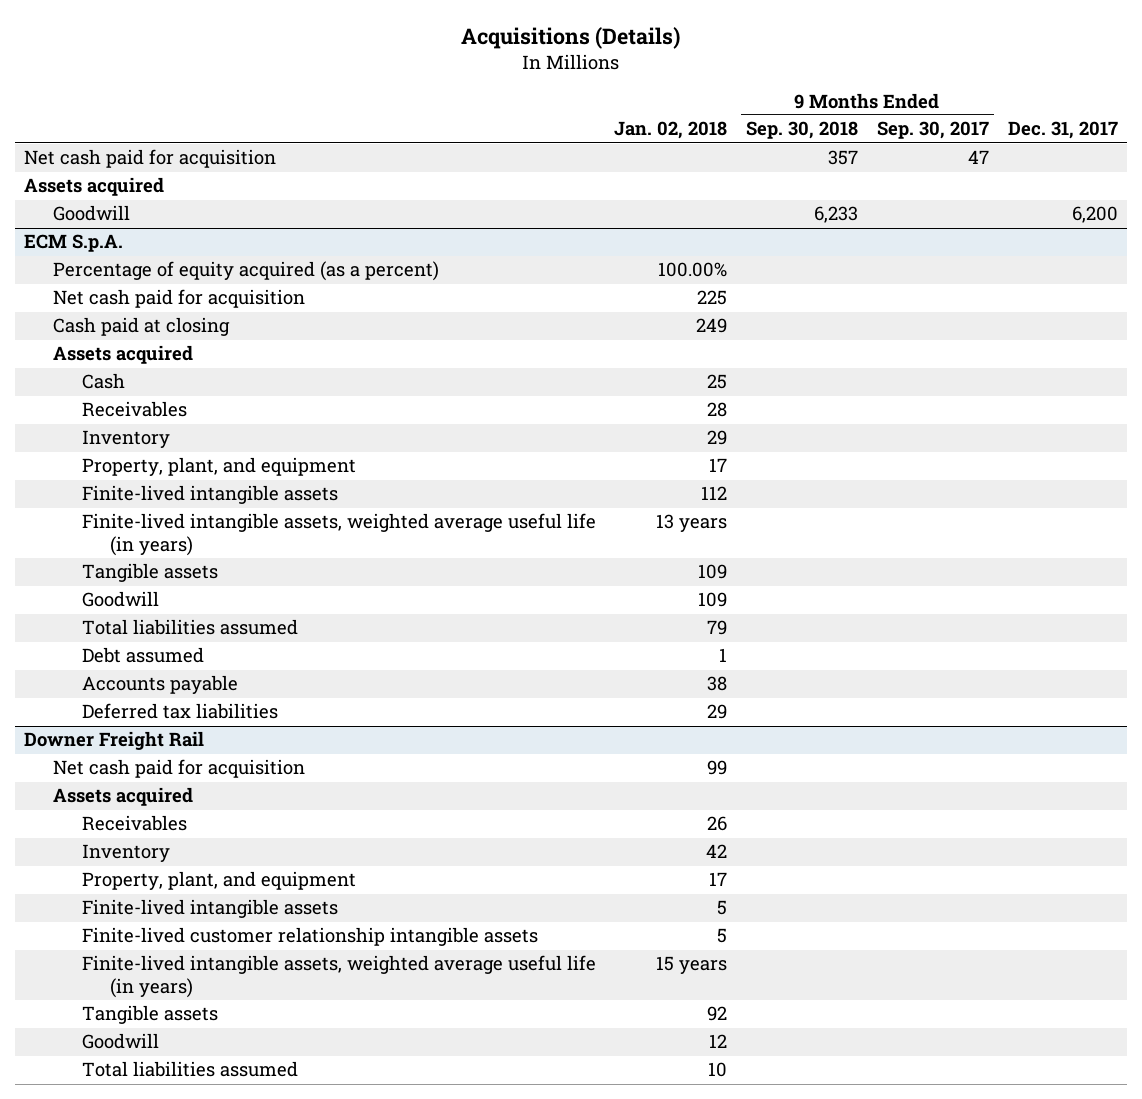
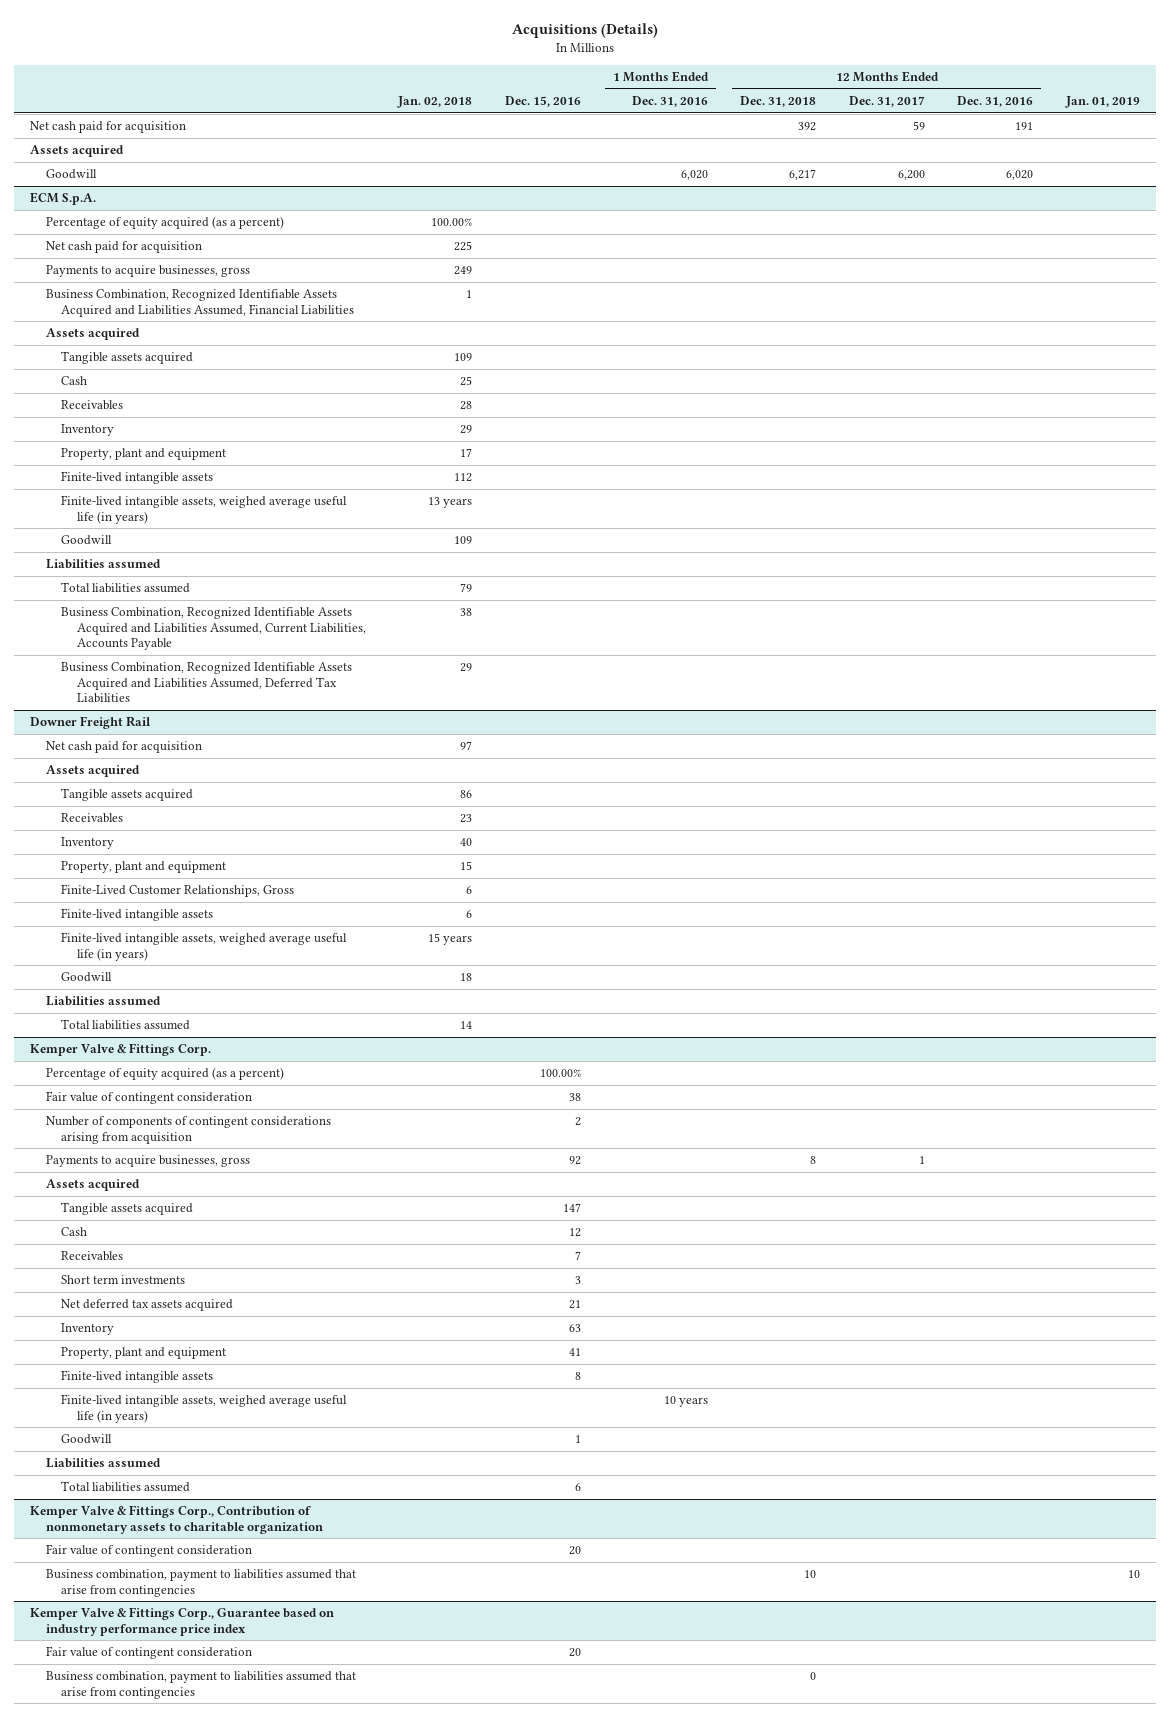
- | Jan. 02, 2018 | 9 Months Ended Sep. 30, 2018 | 9 Months Ended Sep. 30, 2017 | Dec. 31, 2017
+ | Jan. 02, 2018 | Dec. 15, 2016 | 1 Months Ended Dec. 31, 2016 | 12 Months Ended Dec. 31, 2018 | 12 Months Ended Dec. 31, 2017 | 12 Months Ended Dec. 31, 2016 | Jan. 01, 2019
@ ECM S.p.A.
- Cash paid at closing | 249 | | |
+ Payments to acquire businesses, gross | 249 | | | | | |
+ Business Combination, Recognized Identifiable Assets Acquired and Liabilities Assumed, Financial Liabilities | 1 | | | | | |
+ Tangible assets acquired | 109 | | | | | |
- Property, plant, and equipment | 17 | | |
+ Property, plant and equipment | 17 | | | | | |
- Finite-lived intangible assets, weighted average useful life (in years) | 13 years | | |
- Tangible assets | 109 | | |
+ Finite-lived intangible assets, weighed average useful life (in years) | 13 years | | | | | |
+ Liabilities assumed
- Debt assumed | 1 | | |
- Accounts payable | 38 | | |
- Deferred tax liabilities | 29 | | |
+ Business Combination, Recognized Identifiable Assets Acquired and Liabilities Assumed, Current Liabilities, Accounts Payable | 38 | | | | | |
+ Business Combination, Recognized Identifiable Assets Acquired and Liabilities Assumed, Deferred Tax Liabilities | 29 | | | | | |
@ Downer Freight Rail
- Net cash paid for acquisition | 99 | | |
+ Net cash paid for acquisition | 97 | | | | | |
- Receivables | 26 | | |
- Inventory | 42 | | |
- Property, plant, and equipment | 17 | | |
- Finite-lived intangible assets | 5 | | |
- Finite-lived customer relationship intangible assets | 5 | | |
- Finite-lived intangible assets, weighted average useful life (in years) | 15 years | | |
- Tangible assets | 92 | | |
- Goodwill | 12 | | |
- Total liabilities assumed | 10 | | |
+ Tangible assets acquired | 86 | | | | | |
+ Receivables | 23 | | | | | |
+ Inventory | 40 | | | | | |
+ Property, plant and equipment | 15 | | | | | |
+ Finite-Lived Customer Relationships, Gross | 6 | | | | | |
+ Finite-lived intangible assets | 6 | | | | | |
+ Finite-lived intangible assets, weighed average useful life (in years) | 15 years | | | | | |
+ Goodwill | 18 | | | | | |
+ Liabilities assumed
+ Total liabilities assumed | 14 | | | | | |
+ Kemper Valve & Fittings Corp.
+ Percentage of equity acquired (as a percent) | | 100.00% | | | | |
+ Fair value of contingent consideration | | 38 | | | | |
+ Number of components of contingent considerations arising from acquisition | | 2 | | | | |
+ Payments to acquire businesses, gross | | 92 | | 8 | 1 | |
+ Assets acquired
+ Tangible assets acquired | | 147 | | | | |
+ Cash | | 12 | | | | |
+ Receivables | | 7 | | | | |
+ Short term investments | | 3 | | | | |
+ Net deferred tax assets acquired | | 21 | | | | |
+ Inventory | | 63 | | | | |
+ Property, plant and equipment | | 41 | | | | |
+ Finite-lived intangible assets | | 8 | | | | |
+ Finite-lived intangible assets, weighed average useful life (in years) | | | 10 years | | | |
+ Goodwill | | 1 | | | | |
+ Liabilities assumed
+ Total liabilities assumed | | 6 | | | | |
+ Kemper Valve & Fittings Corp., Contribution of nonmonetary assets to charitable organization
+ Fair value of contingent consideration | | 20 | | | | |
+ Business combination, payment to liabilities assumed that arise from contingencies | | | | 10 | | | 10
+ Kemper Valve & Fittings Corp., Guarantee based on industry performance price index
+ Fair value of contingent consideration | | 20 | | | | |
+ Business combination, payment to liabilities assumed that arise from contingencies | | | | 0 | | |

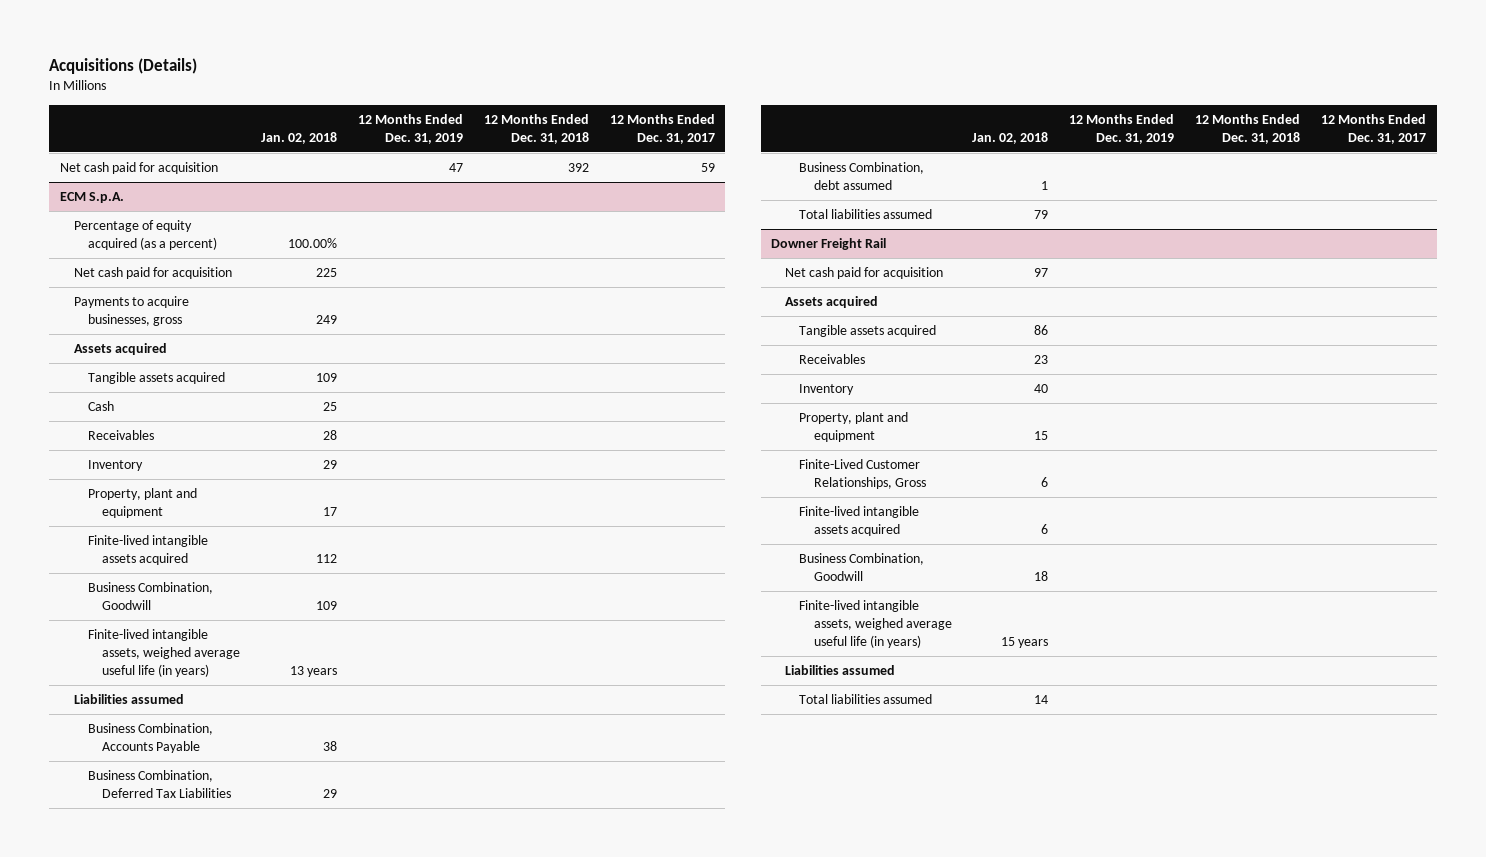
- | Jan. 02, 2018 | Dec. 15, 2016 | 1 Months Ended Dec. 31, 2016 | 12 Months Ended Dec. 31, 2018 | 12 Months Ended Dec. 31, 2017 | 12 Months Ended Dec. 31, 2016 | Jan. 01, 2019
+ | Jan. 02, 2018 | 12 Months Ended Dec. 31, 2019 | 12 Months Ended Dec. 31, 2018 | 12 Months Ended Dec. 31, 2017
- Assets acquired
- Goodwill | | | 6,020 | 6,217 | 6,200 | 6,020 |
@ ECM S.p.A.
- Business Combination, Recognized Identifiable Assets Acquired and Liabilities Assumed, Financial Liabilities | 1 | | | | | |
- Finite-lived intangible assets | 112 | | | | | |
+ Finite-lived intangible assets acquired | 112 | | |
+ Business Combination, Goodwill | 109 | | |
- Goodwill | 109 | | | | | |
+ Business Combination, Accounts Payable | 38 | | |
+ Business Combination, Deferred Tax Liabilities | 29 | | |
+ Business Combination, debt assumed | 1 | | |
- Business Combination, Recognized Identifiable Assets Acquired and Liabilities Assumed, Current Liabilities, Accounts Payable | 38 | | | | | |
- Business Combination, Recognized Identifiable Assets Acquired and Liabilities Assumed, Deferred Tax Liabilities | 29 | | | | | |
@ Downer Freight Rail
- Finite-lived intangible assets | 6 | | | | | |
+ Finite-lived intangible assets acquired | 6 | | |
+ Business Combination, Goodwill | 18 | | |
- Goodwill | 18 | | | | | |
- Kemper Valve & Fittings Corp.
- Percentage of equity acquired (as a percent) | | 100.00% | | | | |
- Fair value of contingent consideration | | 38 | | | | |
- Number of components of contingent considerations arising from acquisition | | 2 | | | | |
- Payments to acquire businesses, gross | | 92 | | 8 | 1 | |
- Assets acquired
- Tangible assets acquired | | 147 | | | | |
- Cash | | 12 | | | | |
- Receivables | | 7 | | | | |
- Short term investments | | 3 | | | | |
- Net deferred tax assets acquired | | 21 | | | | |
- Inventory | | 63 | | | | |
- Property, plant and equipment | | 41 | | | | |
- Finite-lived intangible assets | | 8 | | | | |
- Finite-lived intangible assets, weighed average useful life (in years) | | | 10 years | | | |
- Goodwill | | 1 | | | | |
- Liabilities assumed
- Total liabilities assumed | | 6 | | | | |
- Kemper Valve & Fittings Corp., Contribution of nonmonetary assets to charitable organization
- Fair value of contingent consideration | | 20 | | | | |
- Business combination, payment to liabilities assumed that arise from contingencies | | | | 10 | | | 10
- Kemper Valve & Fittings Corp., Guarantee based on industry performance price index
- Fair value of contingent consideration | | 20 | | | | |
- Business combination, payment to liabilities assumed that arise from contingencies | | | | 0 | | |

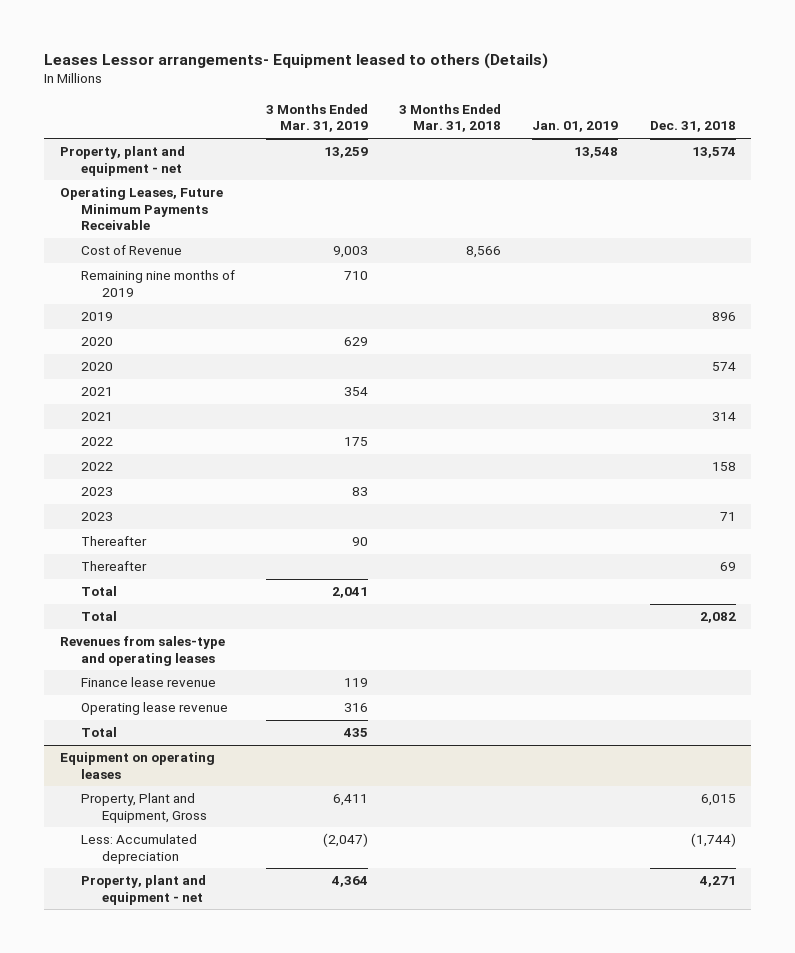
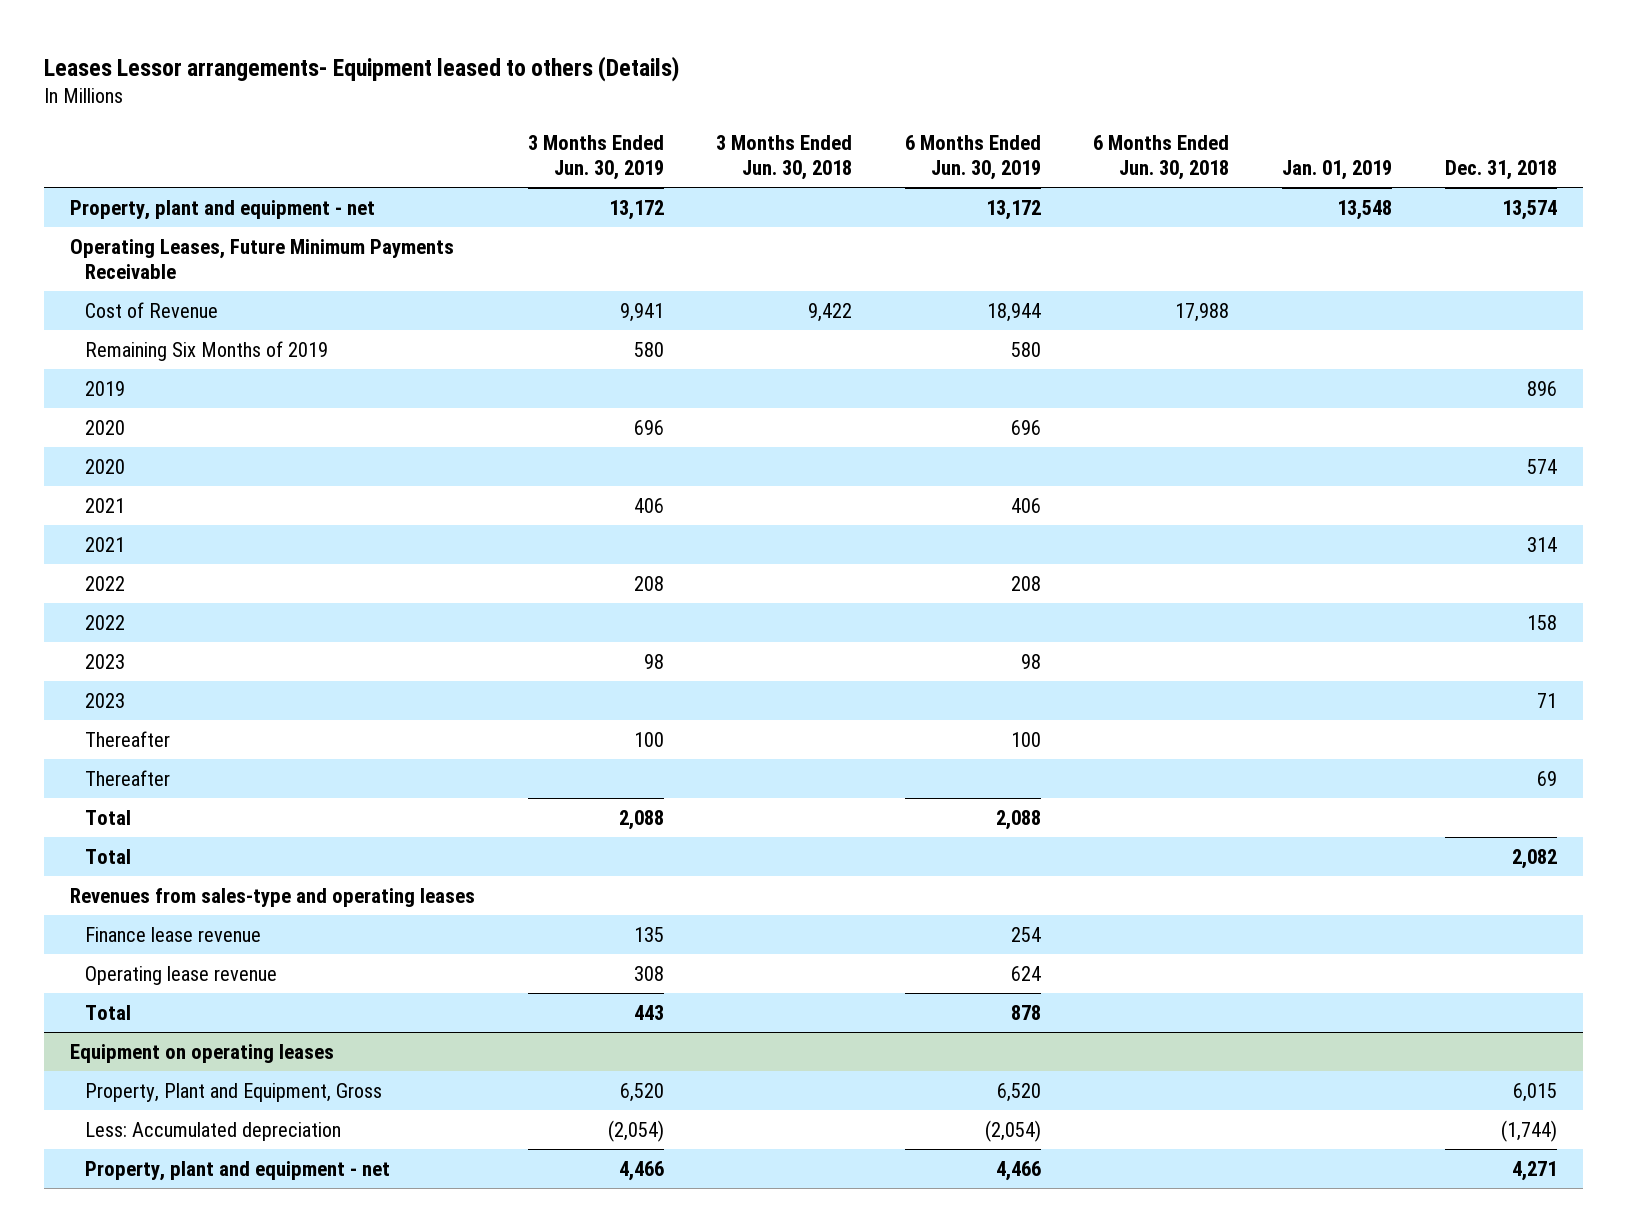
- | 3 Months Ended Mar. 31, 2019 | 3 Months Ended Mar. 31, 2018 | Jan. 01, 2019 | Dec. 31, 2018
+ | 3 Months Ended Jun. 30, 2019 | 3 Months Ended Jun. 30, 2018 | 6 Months Ended Jun. 30, 2019 | 6 Months Ended Jun. 30, 2018 | Jan. 01, 2019 | Dec. 31, 2018
- Remaining nine months of 2019 | 710 | | |
+ Remaining Six Months of 2019 | 580 | | 580 | | |

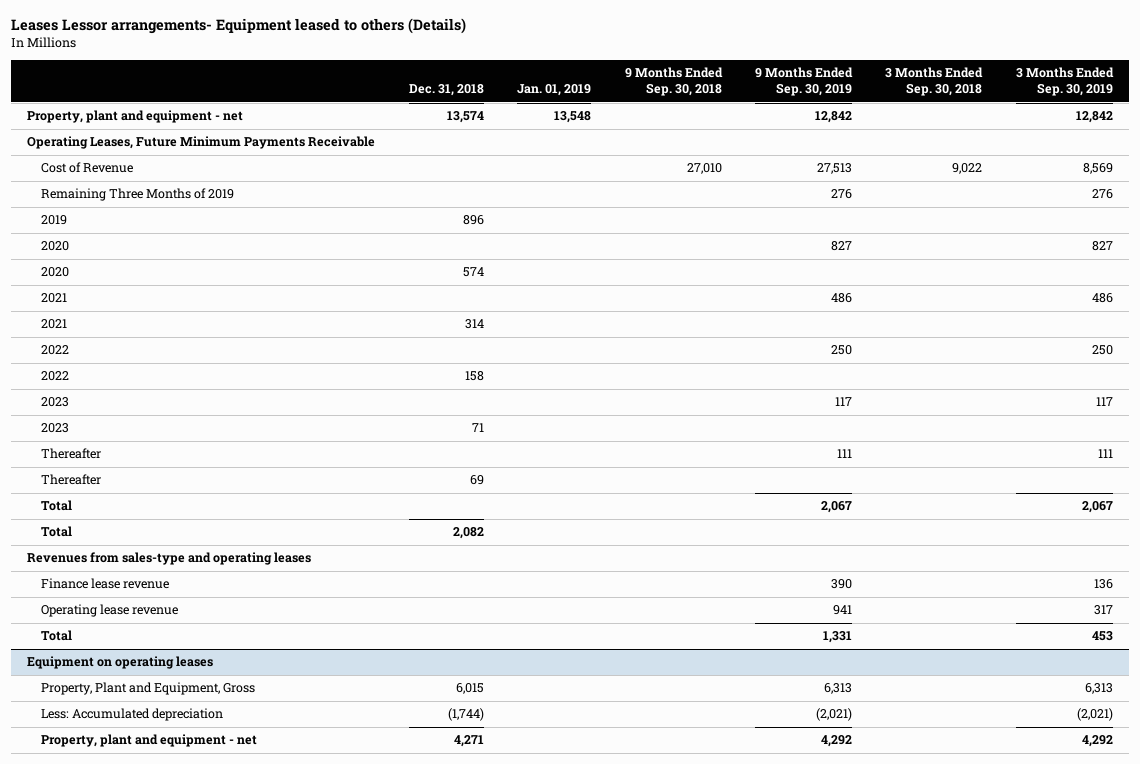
- | 3 Months Ended Jun. 30, 2019 | 3 Months Ended Jun. 30, 2018 | 6 Months Ended Jun. 30, 2019 | 6 Months Ended Jun. 30, 2018 | Jan. 01, 2019 | Dec. 31, 2018
+ | Dec. 31, 2018 | Jan. 01, 2019 | 9 Months Ended Sep. 30, 2018 | 9 Months Ended Sep. 30, 2019 | 3 Months Ended Sep. 30, 2018 | 3 Months Ended Sep. 30, 2019
- Remaining Six Months of 2019 | 580 | | 580 | | |
+ Remaining Three Months of 2019 | | | | 276 | | 276

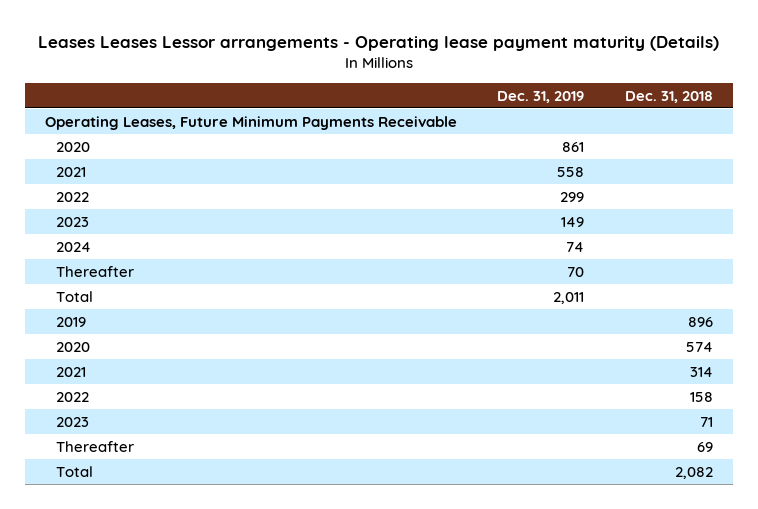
- Leases Lessor arrangements- Equipment leased to others (Details)
+ Leases Leases Lessor arrangements - Operating lease payment maturity (Details)
- | Dec. 31, 2018 | Jan. 01, 2019 | 9 Months Ended Sep. 30, 2018 | 9 Months Ended Sep. 30, 2019 | 3 Months Ended Sep. 30, 2018 | 3 Months Ended Sep. 30, 2019
+ | Dec. 31, 2019 | Dec. 31, 2018
- Property, plant and equipment - net | 13,574 | 13,548 | | 12,842 | | 12,842
- Cost of Revenue | | | 27,010 | 27,513 | 9,022 | 8,569
- Remaining Three Months of 2019 | | | | 276 | | 276
+ 2024 | 74 |
moved down: 2019 | | 896
moved down: 2020 | | 574
moved down: 2021 | | 314
moved down: 2022 | | 158
moved down: 2023 | | 71
moved down: Thereafter | | 69
- Revenues from sales-type and operating leases
- Finance lease revenue | | | | 390 | | 136
- Operating lease revenue | | | | 941 | | 317
- Total | | | | 1,331 | | 453
- Equipment on operating leases
- Property, Plant and Equipment, Gross | 6,015 | | | 6,313 | | 6,313
- Less: Accumulated depreciation | (1,744) | | | (2,021) | | (2,021)
- Property, plant and equipment - net | 4,271 | | | 4,292 | | 4,292

